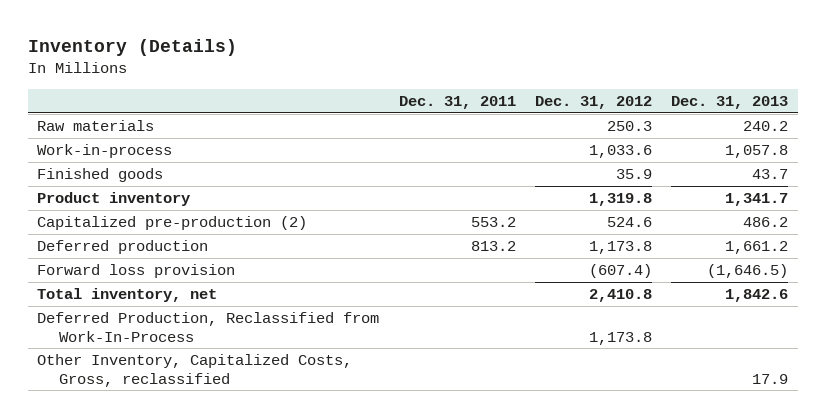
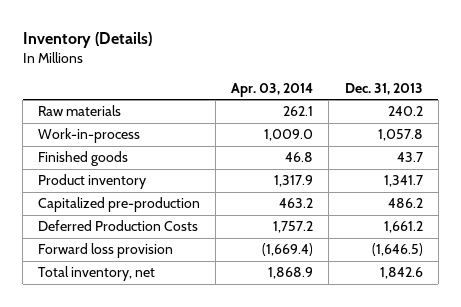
- | Dec. 31, 2011 | Dec. 31, 2012 | Dec. 31, 2013
+ | Apr. 03, 2014 | Dec. 31, 2013
- Capitalized pre-production (2) | 553.2 | 524.6 | 486.2
- Deferred production | 813.2 | 1,173.8 | 1,661.2
+ Capitalized pre-production | 463.2 | 486.2
+ Deferred Production Costs | 1,757.2 | 1,661.2
- Deferred Production, Reclassified from Work-In-Process | | 1,173.8 |
- Other Inventory, Capitalized Costs, Gross, reclassified | | | 17.9

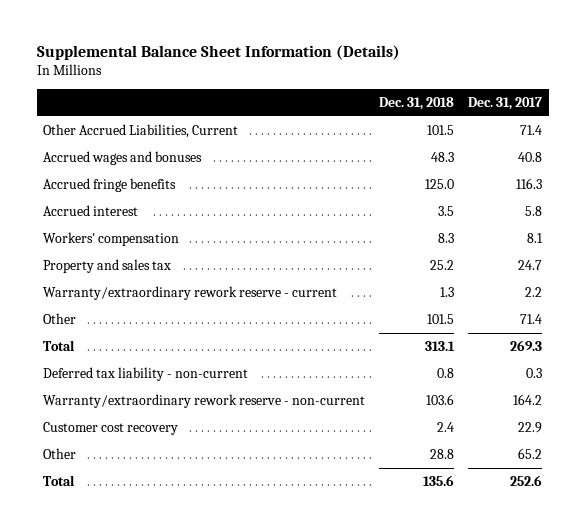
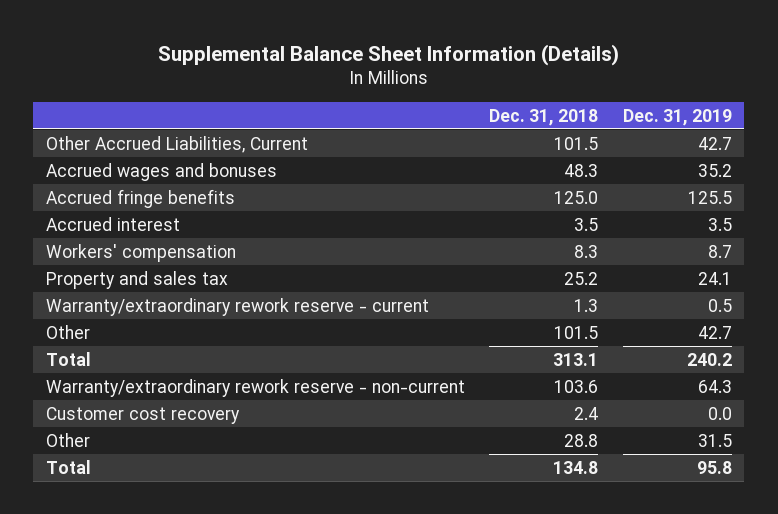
- | Dec. 31, 2018 | Dec. 31, 2017
+ | Dec. 31, 2018 | Dec. 31, 2019
- Deferred tax liability - non-current | 0.8 | 0.3
- Total | 135.6 | 252.6
+ Total | 134.8 | 95.8

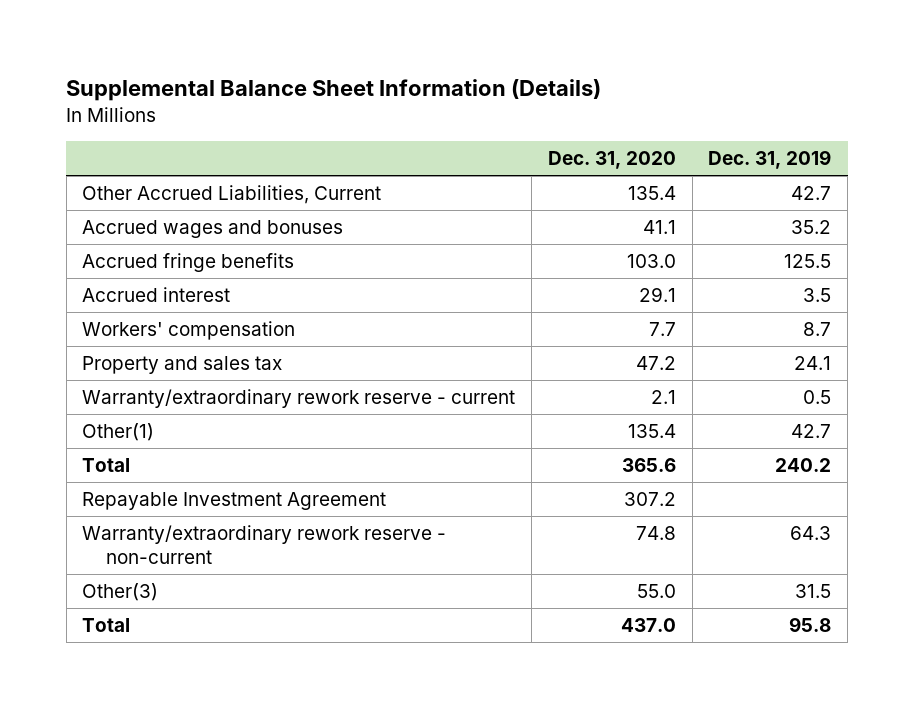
- | Dec. 31, 2018 | Dec. 31, 2019
+ | Dec. 31, 2020 | Dec. 31, 2019
- Other | 101.5 | 42.7
+ Other(1) | 135.4 | 42.7
+ Repayable Investment Agreement | 307.2 |
- Customer cost recovery | 2.4 | 0.0
- Other | 28.8 | 31.5
+ Other(3) | 55.0 | 31.5

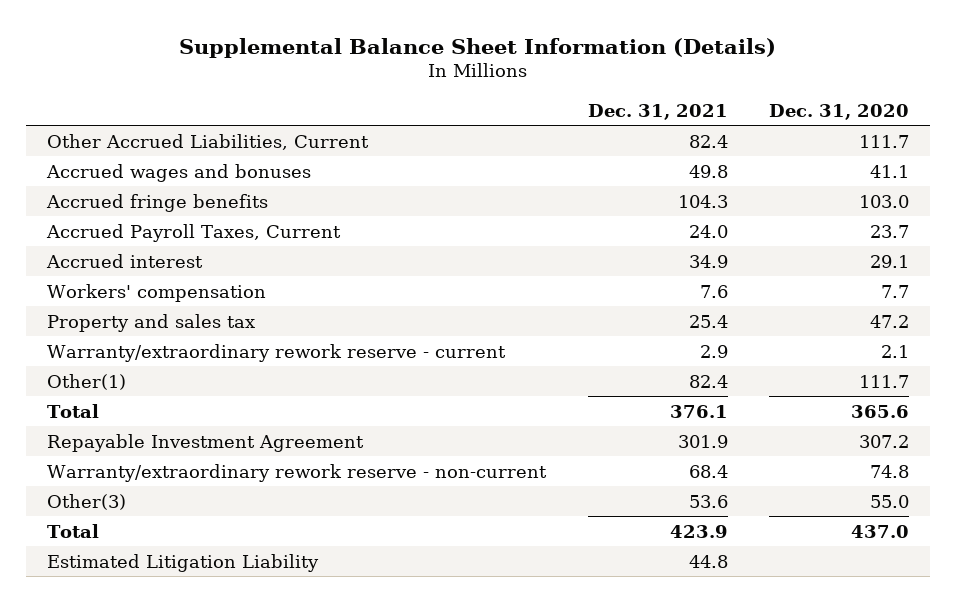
- | Dec. 31, 2020 | Dec. 31, 2019
+ | Dec. 31, 2021 | Dec. 31, 2020
- Other Accrued Liabilities, Current | 135.4 | 42.7
+ Other Accrued Liabilities, Current | 82.4 | 111.7
+ Accrued Payroll Taxes, Current | 24.0 | 23.7
- Other(1) | 135.4 | 42.7
+ Other(1) | 82.4 | 111.7
+ Estimated Litigation Liability | 44.8 |

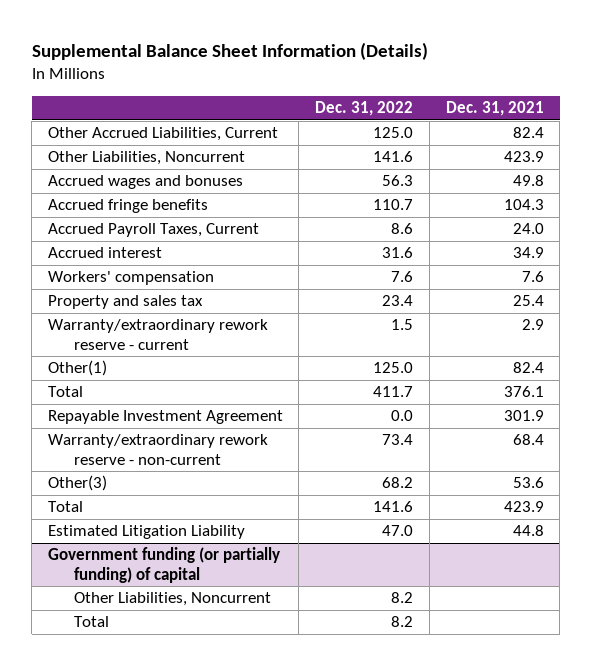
- | Dec. 31, 2021 | Dec. 31, 2020
+ | Dec. 31, 2022 | Dec. 31, 2021
+ Other Liabilities, Noncurrent | 141.6 | 423.9
+ Government funding (or partially funding) of capital
+ Other Liabilities, Noncurrent | 8.2 |
+ Total | 8.2 |

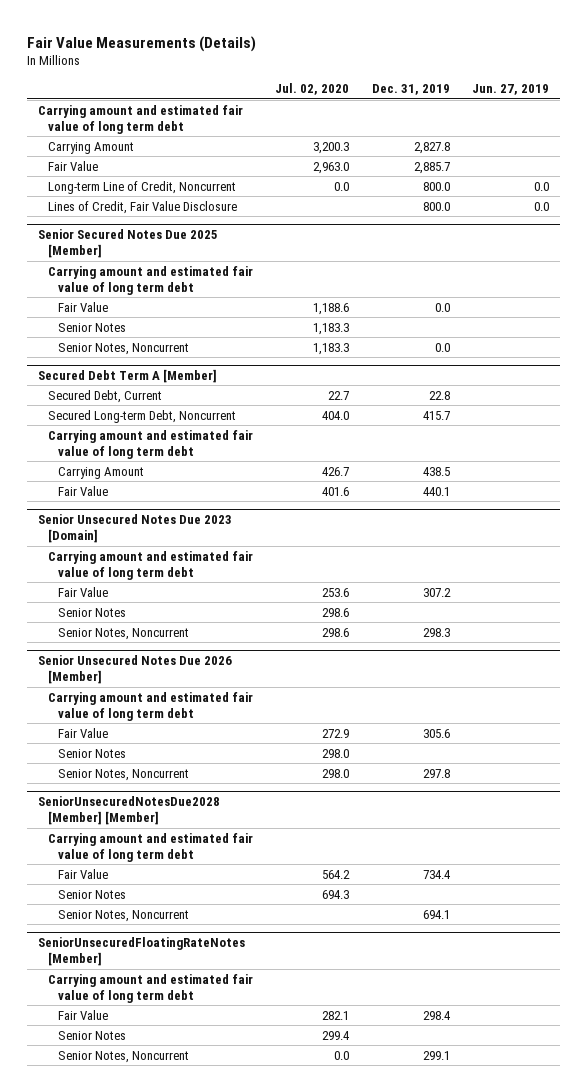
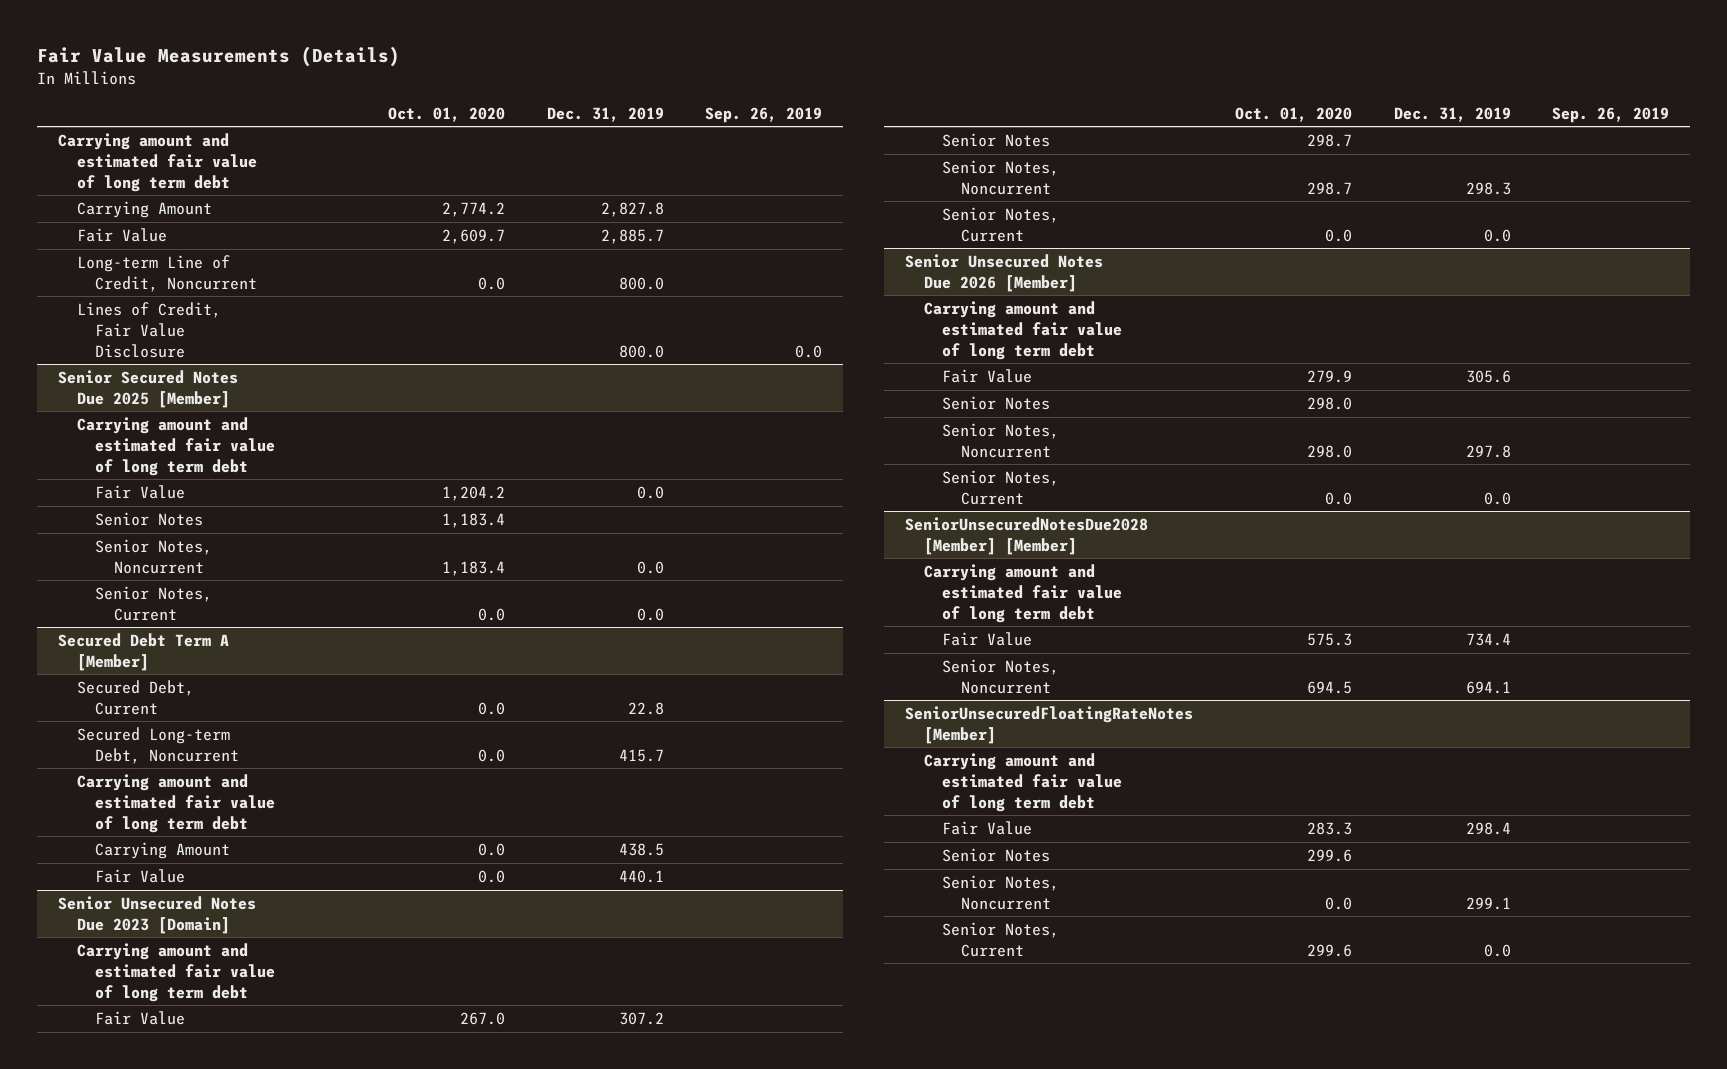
- | Jul. 02, 2020 | Dec. 31, 2019 | Jun. 27, 2019
+ | Oct. 01, 2020 | Dec. 31, 2019 | Sep. 26, 2019
@ Senior Secured Notes Due 2025 [Member]
+ Senior Notes, Current | 0.0 | 0.0 |
@ Senior Unsecured Notes Due 2023 [Domain]
+ Senior Notes, Current | 0.0 | 0.0 |
@ Senior Unsecured Notes Due 2026 [Member]
+ Senior Notes, Current | 0.0 | 0.0 |
@ SeniorUnsecuredNotesDue2028 [Member] [Member]
- Senior Notes | 694.3 | |
@ SeniorUnsecuredFloatingRateNotes [Member]
+ Senior Notes, Current | 299.6 | 0.0 |

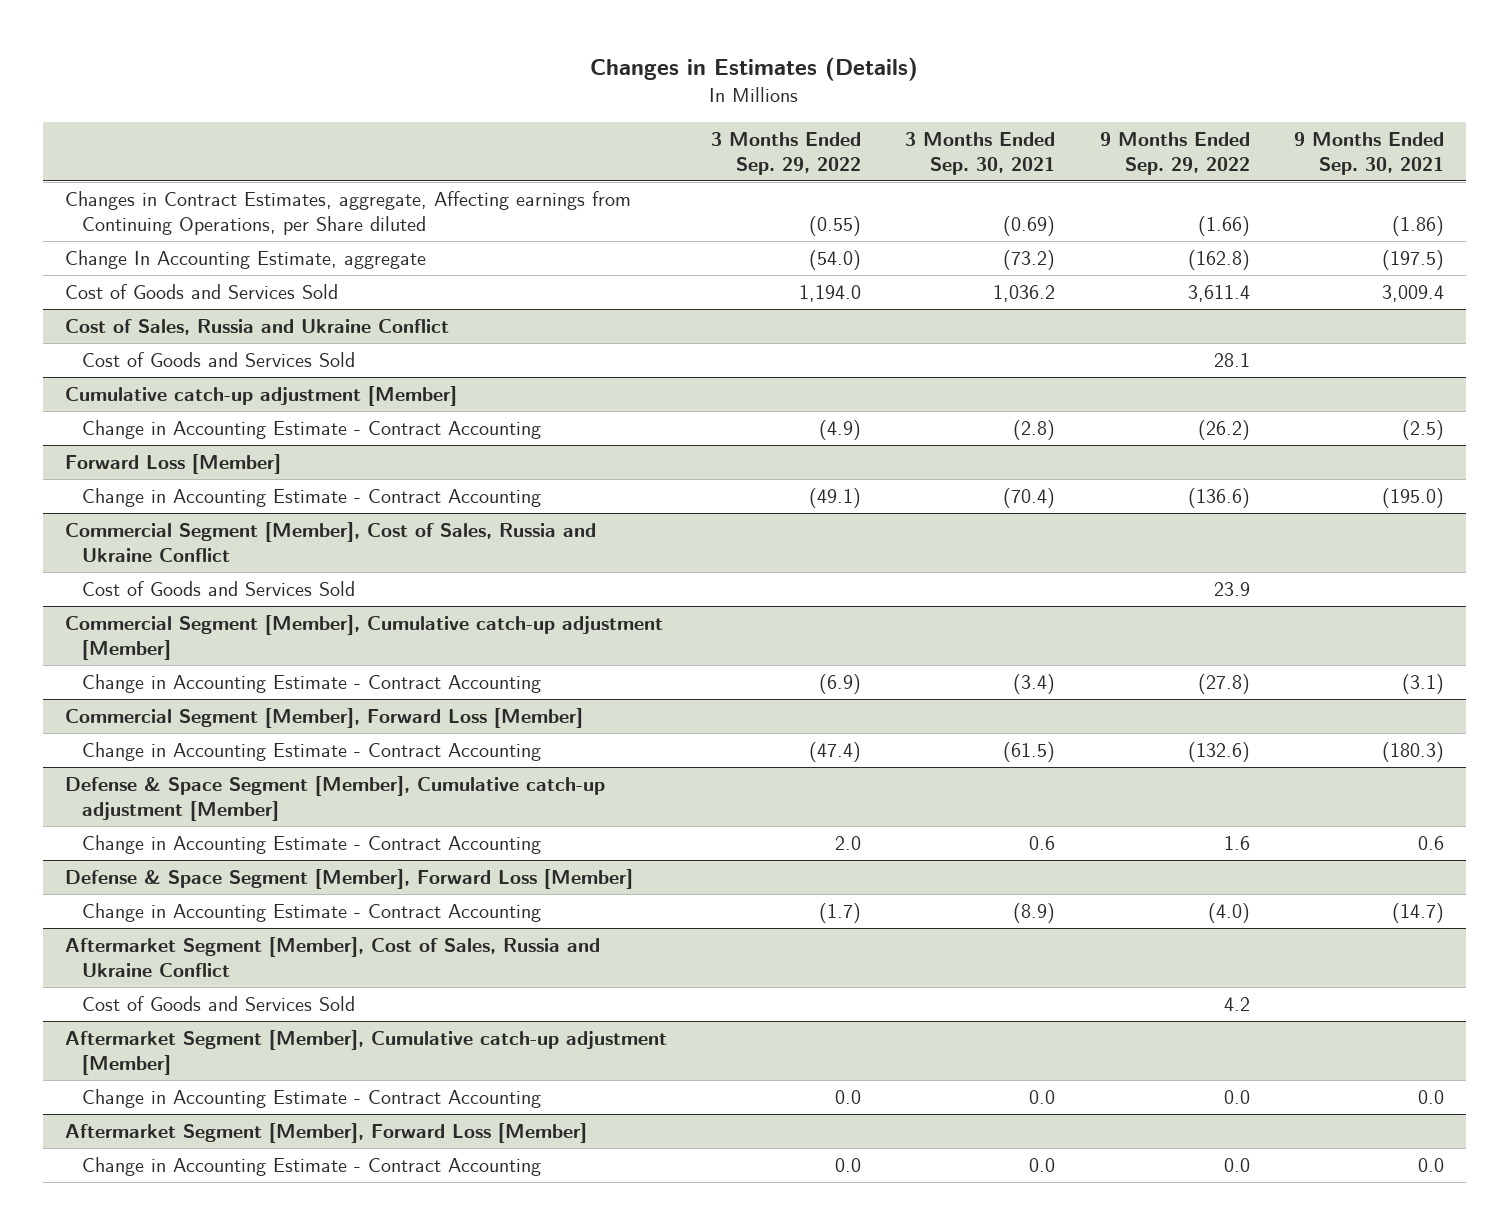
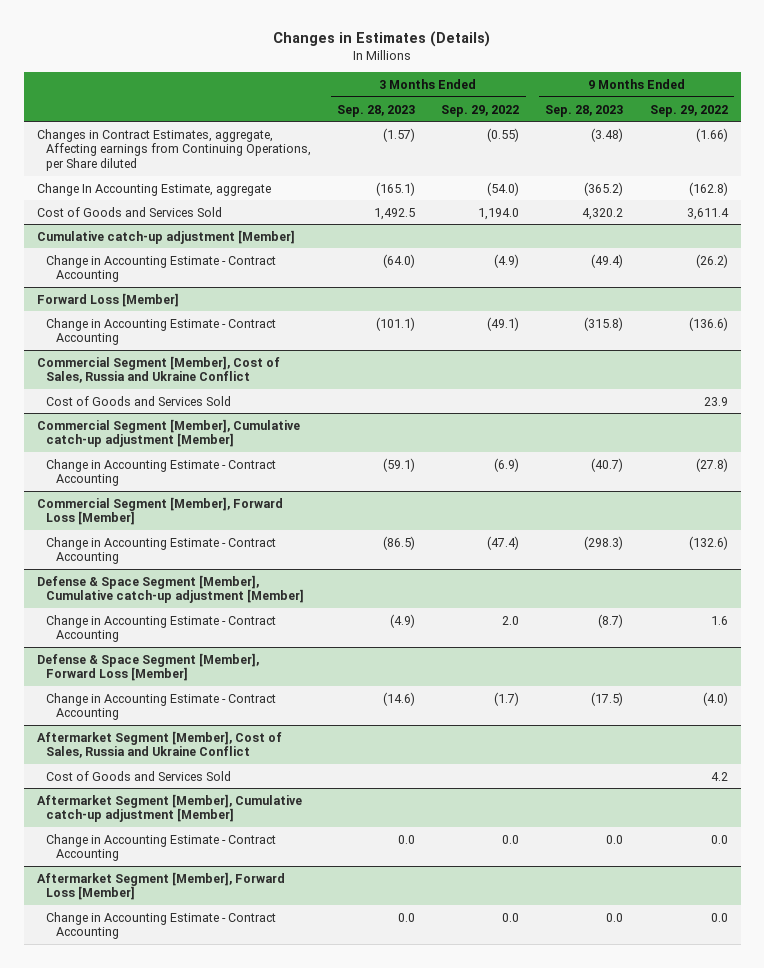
- | 3 Months Ended Sep. 29, 2022 | 3 Months Ended Sep. 30, 2021 | 9 Months Ended Sep. 29, 2022 | 9 Months Ended Sep. 30, 2021
+ | 3 Months Ended Sep. 28, 2023 | 3 Months Ended Sep. 29, 2022 | 9 Months Ended Sep. 28, 2023 | 9 Months Ended Sep. 29, 2022
- Cost of Sales, Russia and Ukraine Conflict
- Cost of Goods and Services Sold | | | 28.1 |

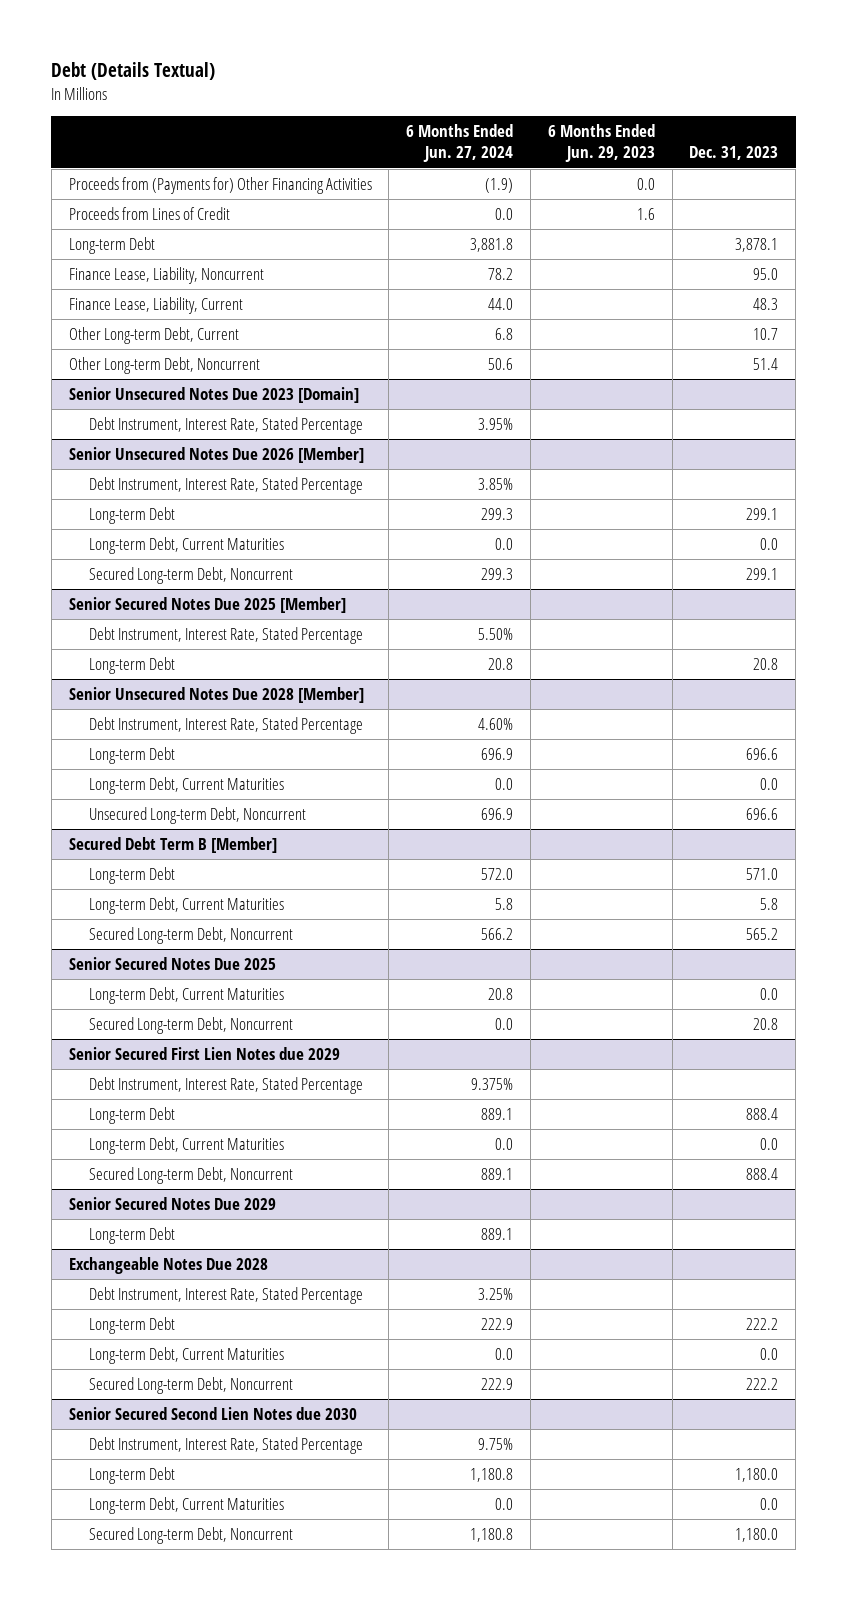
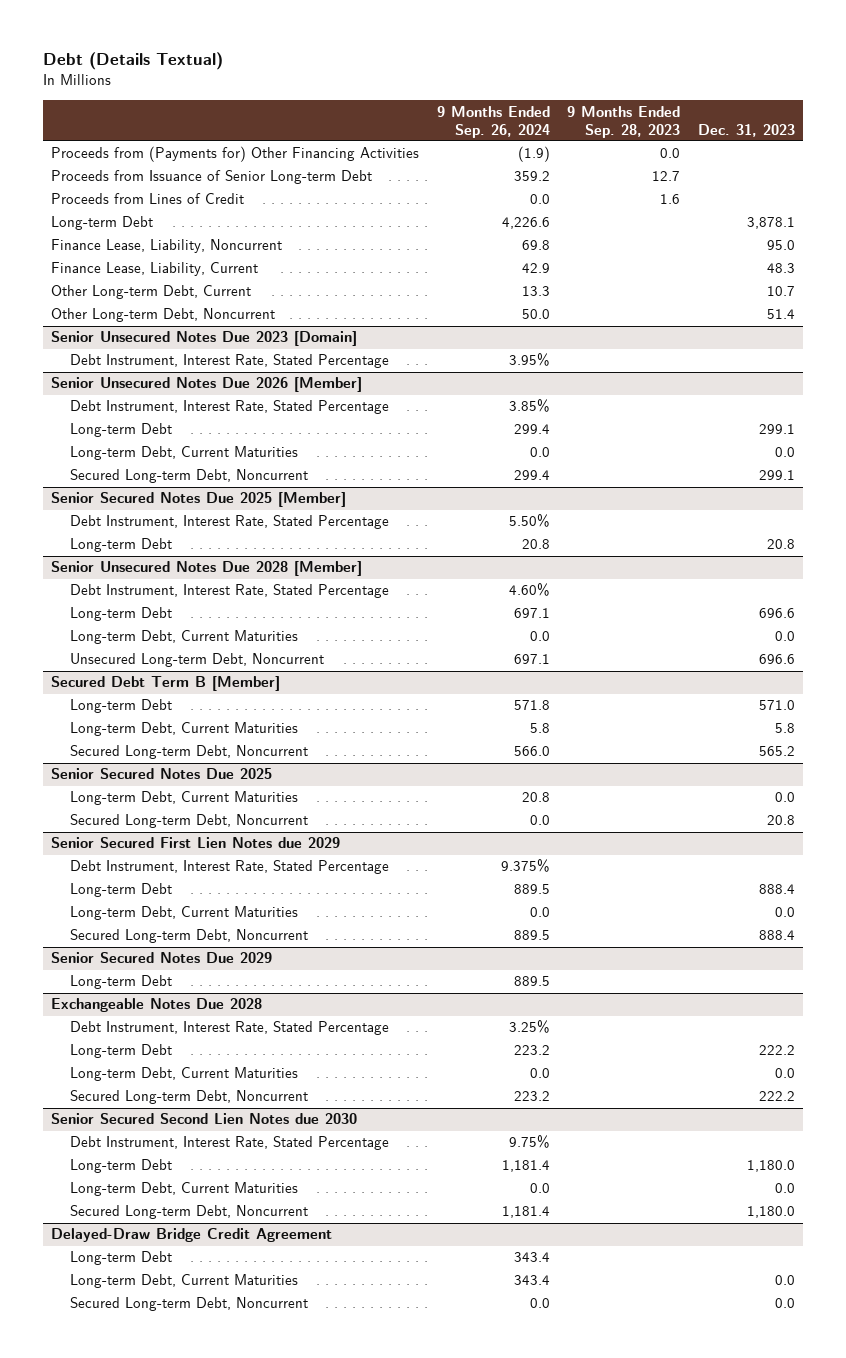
- | 6 Months Ended Jun. 27, 2024 | 6 Months Ended Jun. 29, 2023 | Dec. 31, 2023
+ | 9 Months Ended Sep. 26, 2024 | 9 Months Ended Sep. 28, 2023 | Dec. 31, 2023
+ Proceeds from Issuance of Senior Long-term Debt | 359.2 | 12.7 |
+ Delayed-Draw Bridge Credit Agreement
+ Long-term Debt | 343.4 | |
+ Long-term Debt, Current Maturities | 343.4 | | 0.0
+ Secured Long-term Debt, Noncurrent | 0.0 | | 0.0

